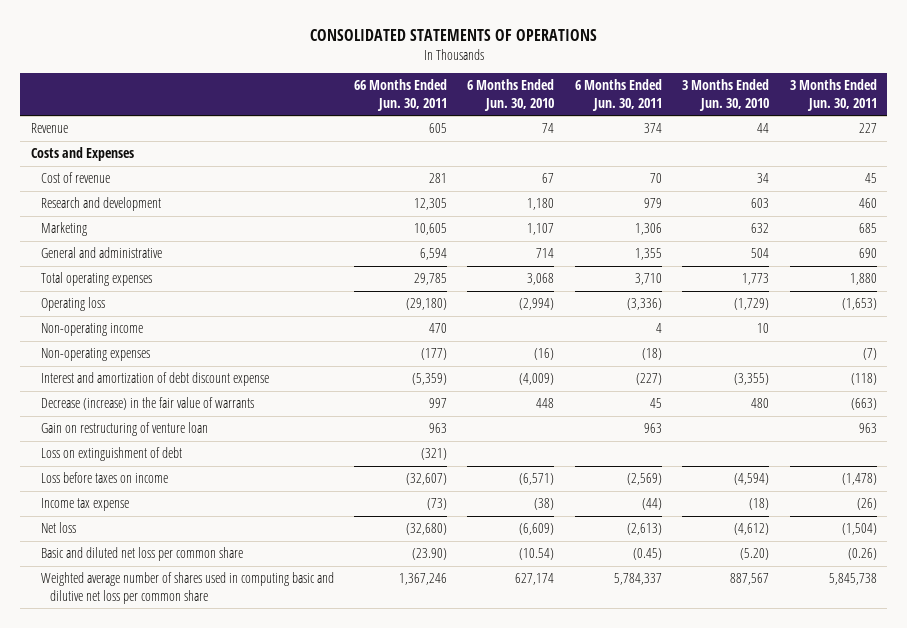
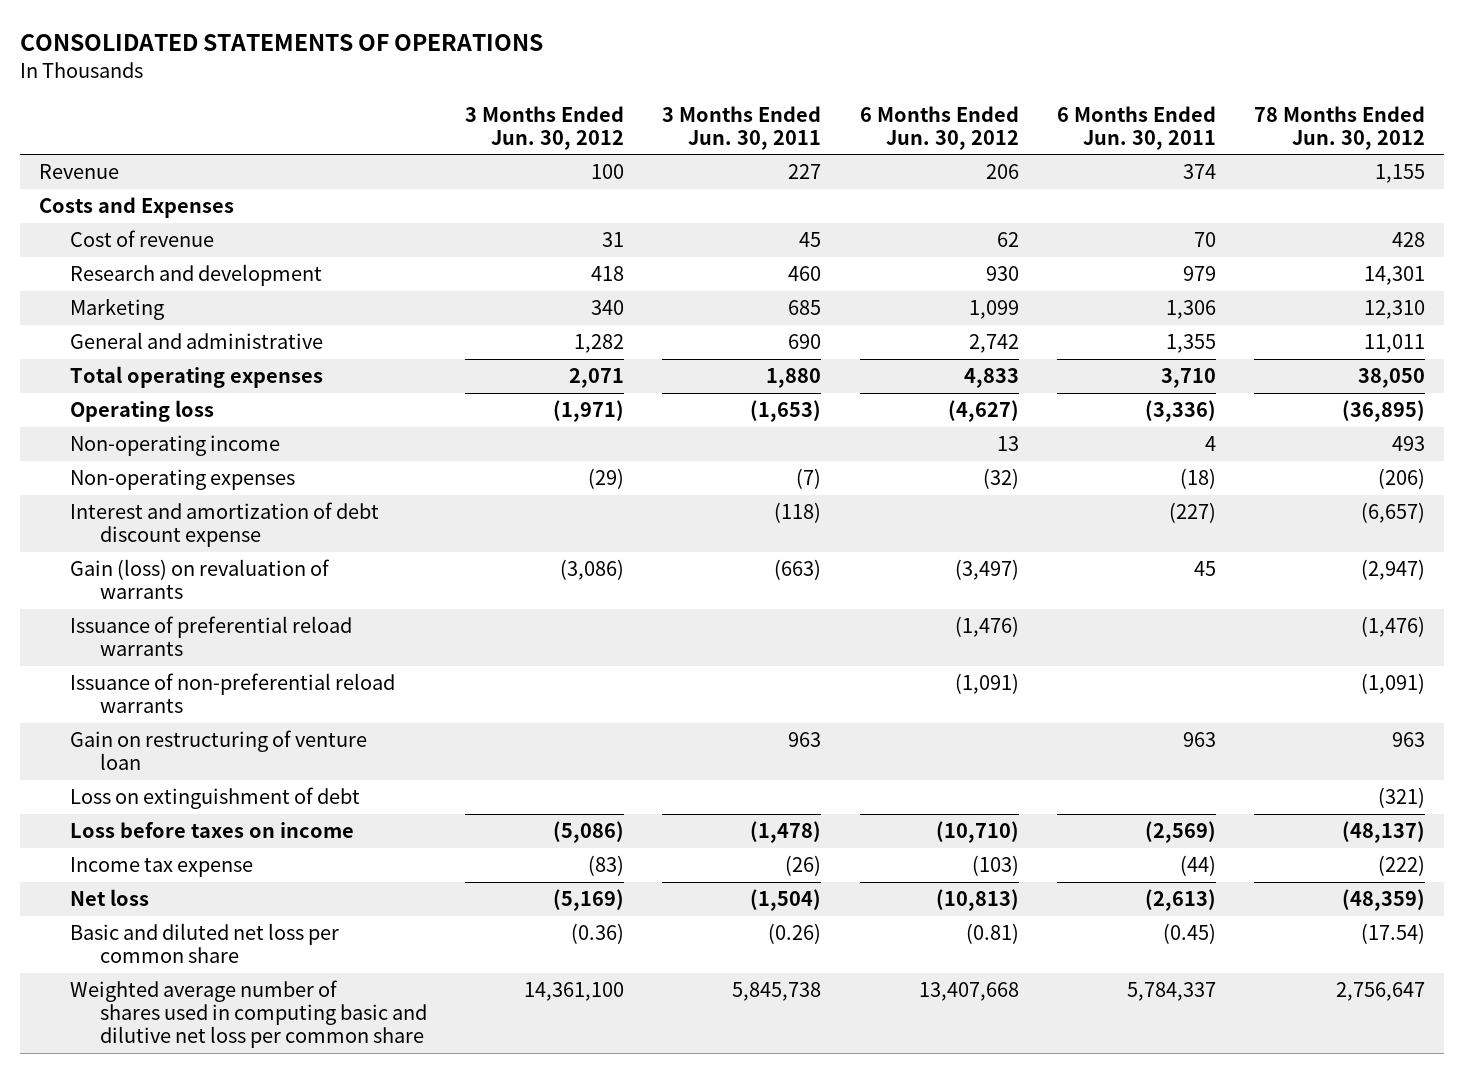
- | 66 Months Ended Jun. 30, 2011 | 6 Months Ended Jun. 30, 2010 | 6 Months Ended Jun. 30, 2011 | 3 Months Ended Jun. 30, 2010 | 3 Months Ended Jun. 30, 2011
+ | 3 Months Ended Jun. 30, 2012 | 3 Months Ended Jun. 30, 2011 | 6 Months Ended Jun. 30, 2012 | 6 Months Ended Jun. 30, 2011 | 78 Months Ended Jun. 30, 2012
- Decrease (increase) in the fair value of warrants | 997 | 448 | 45 | 480 | (663)
+ Gain (loss) on revaluation of warrants | (3,086) | (663) | (3,497) | 45 | (2,947)
+ Issuance of preferential reload warrants | | | (1,476) | | (1,476)
+ Issuance of non-preferential reload warrants | | | (1,091) | | (1,091)

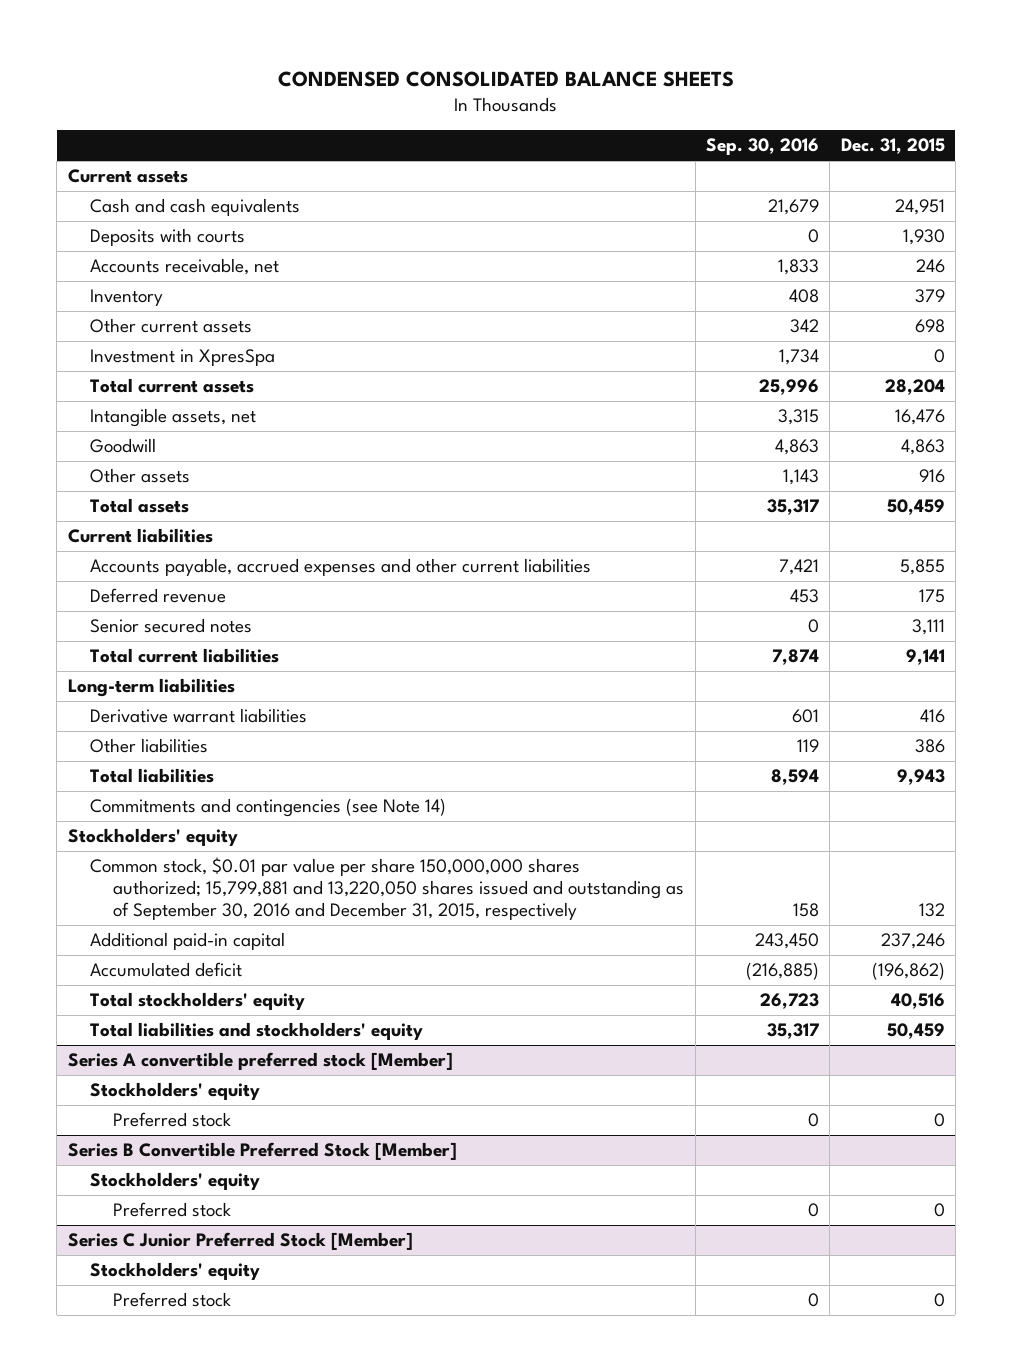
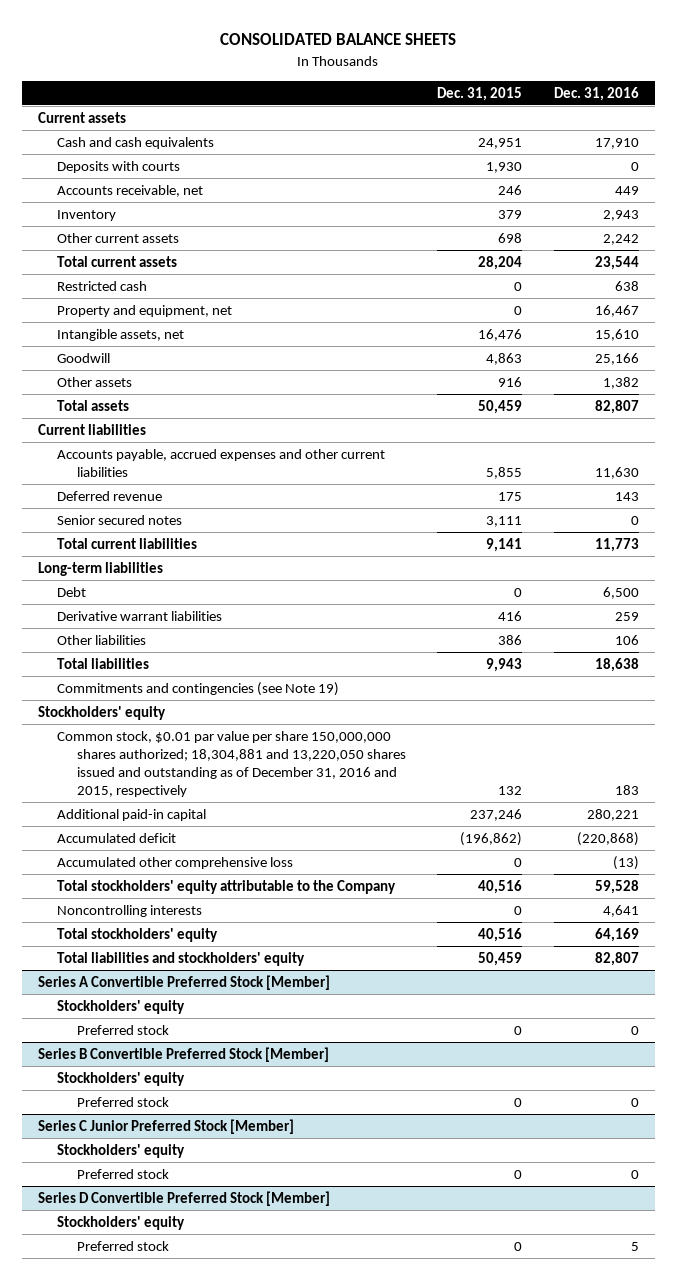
- CONDENSED CONSOLIDATED BALANCE SHEETS
+ CONSOLIDATED BALANCE SHEETS
- | Sep. 30, 2016 | Dec. 31, 2015
+ | Dec. 31, 2015 | Dec. 31, 2016
- Investment in XpresSpa | 1,734 | 0
+ Restricted cash | 0 | 638
+ Property and equipment, net | 0 | 16,467
+ Debt | 0 | 6,500
- Commitments and contingencies (see Note 14)
+ Commitments and contingencies (see Note 19)
- Common stock, $0.01 par value per share 150,000,000 shares authorized; 15,799,881 and 13,220,050 shares issued and outstanding as of September 30, 2016 and December 31, 2015, respectively | 158 | 132
+ Common stock, $0.01 par value per share 150,000,000 shares authorized; 18,304,881 and 13,220,050 shares issued and outstanding as of December 31, 2016 and 2015, respectively | 132 | 183
+ Accumulated other comprehensive loss | 0 | (13)
+ Total stockholders' equity attributable to the Company | 40,516 | 59,528
+ Noncontrolling interests | 0 | 4,641
- Series A convertible preferred stock [Member]
+ Series A Convertible Preferred Stock [Member]
+ Series D Convertible Preferred Stock [Member]
+ Stockholders' equity
+ Preferred stock | 0 | 5

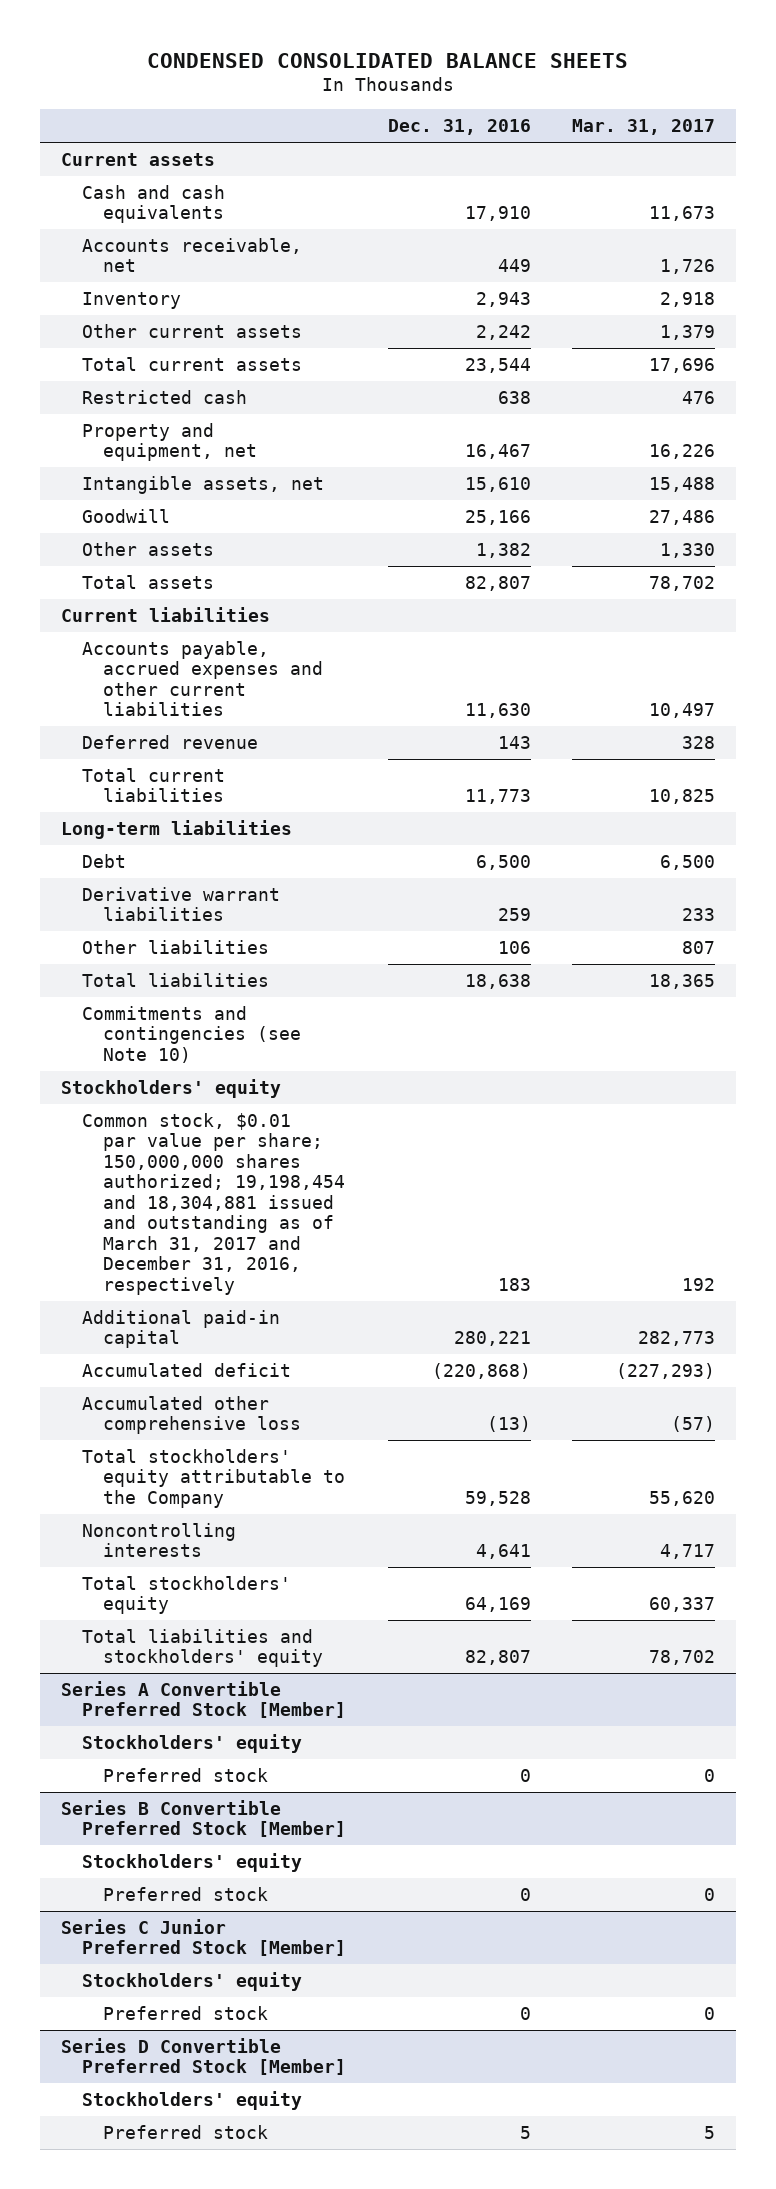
- CONSOLIDATED BALANCE SHEETS
+ CONDENSED CONSOLIDATED BALANCE SHEETS
- | Dec. 31, 2015 | Dec. 31, 2016
+ | Dec. 31, 2016 | Mar. 31, 2017
- Deposits with courts | 1,930 | 0
- Senior secured notes | 3,111 | 0
- Commitments and contingencies (see Note 19)
+ Commitments and contingencies (see Note 10)
- Common stock, $0.01 par value per share 150,000,000 shares authorized; 18,304,881 and 13,220,050 shares issued and outstanding as of December 31, 2016 and 2015, respectively | 132 | 183
+ Common stock, $0.01 par value per share; 150,000,000 shares authorized; 19,198,454 and 18,304,881 issued and outstanding as of March 31, 2017 and December 31, 2016, respectively | 183 | 192

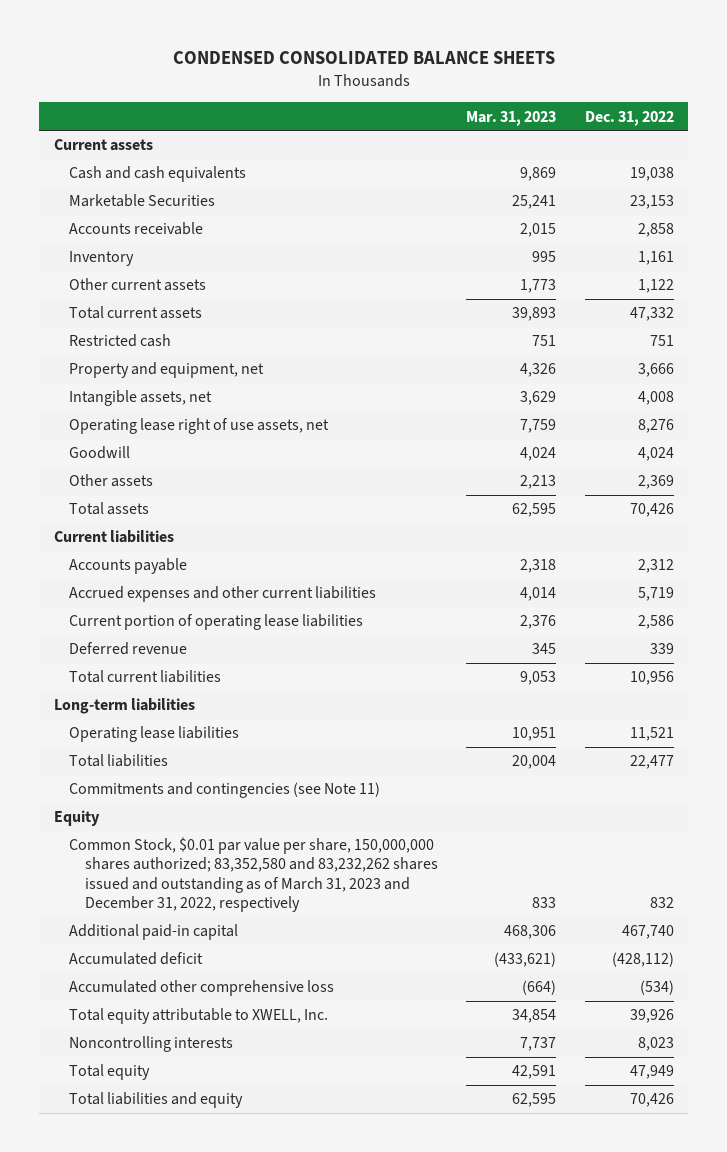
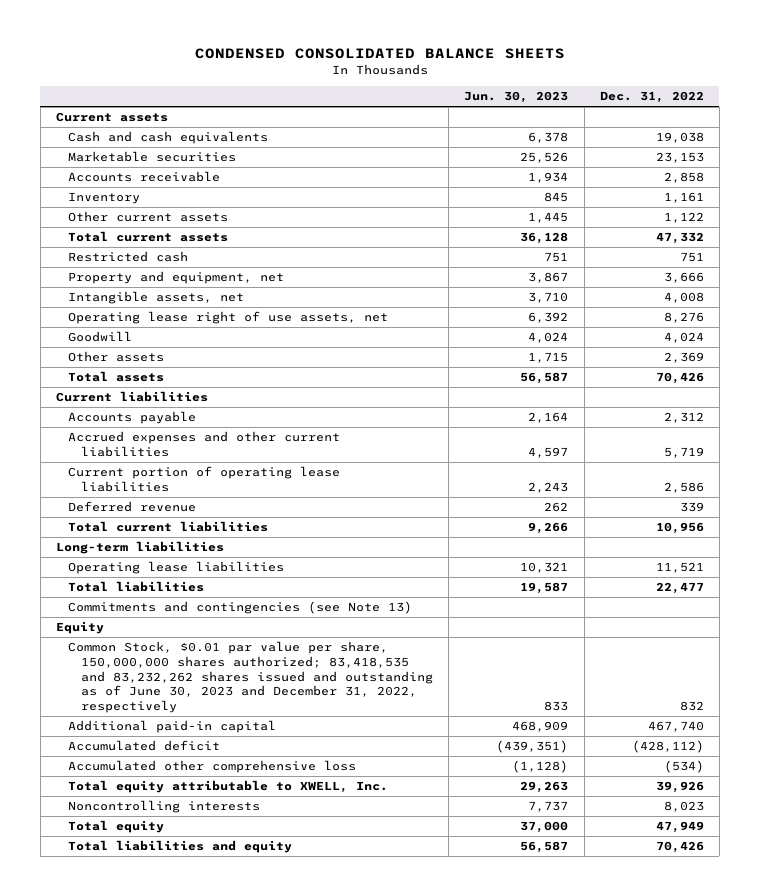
- | Mar. 31, 2023 | Dec. 31, 2022
+ | Jun. 30, 2023 | Dec. 31, 2022
- Marketable Securities | 25,241 | 23,153
+ Marketable securities | 25,526 | 23,153
- Commitments and contingencies (see Note 11)
+ Commitments and contingencies (see Note 13)
- Common Stock, $0.01 par value per share, 150,000,000 shares authorized; 83,352,580 and 83,232,262 shares issued and outstanding as of March 31, 2023 and December 31, 2022, respectively | 833 | 832
+ Common Stock, $0.01 par value per share, 150,000,000 shares authorized; 83,418,535 and 83,232,262 shares issued and outstanding as of June 30, 2023 and December 31, 2022, respectively | 833 | 832

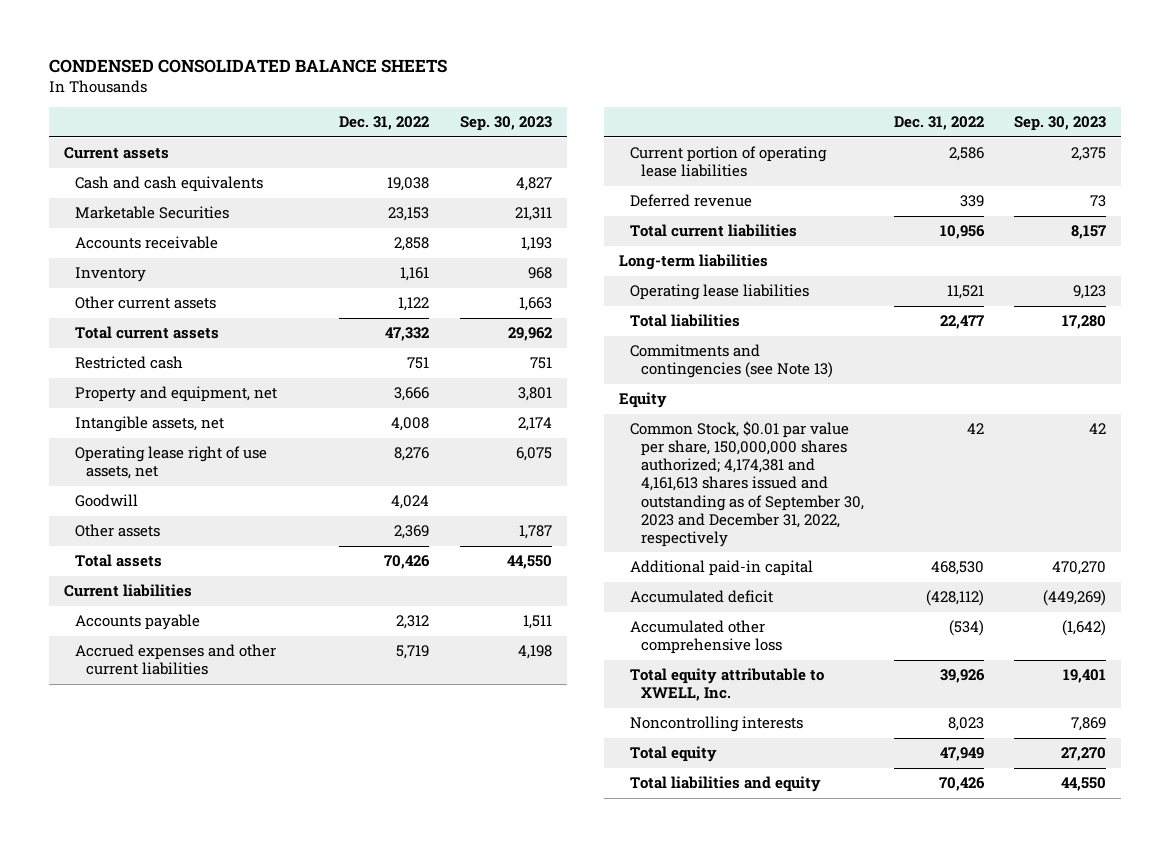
- | Jun. 30, 2023 | Dec. 31, 2022
+ | Dec. 31, 2022 | Sep. 30, 2023
- Marketable securities | 25,526 | 23,153
+ Marketable Securities | 23,153 | 21,311
- Common Stock, $0.01 par value per share, 150,000,000 shares authorized; 83,418,535 and 83,232,262 shares issued and outstanding as of June 30, 2023 and December 31, 2022, respectively | 833 | 832
- Additional paid-in capital | 468,909 | 467,740
+ Common Stock, $0.01 par value per share, 150,000,000 shares authorized; 4,174,381 and 4,161,613 shares issued and outstanding as of September 30, 2023 and December 31, 2022, respectively | 42 | 42
+ Additional paid-in capital | 468,530 | 470,270

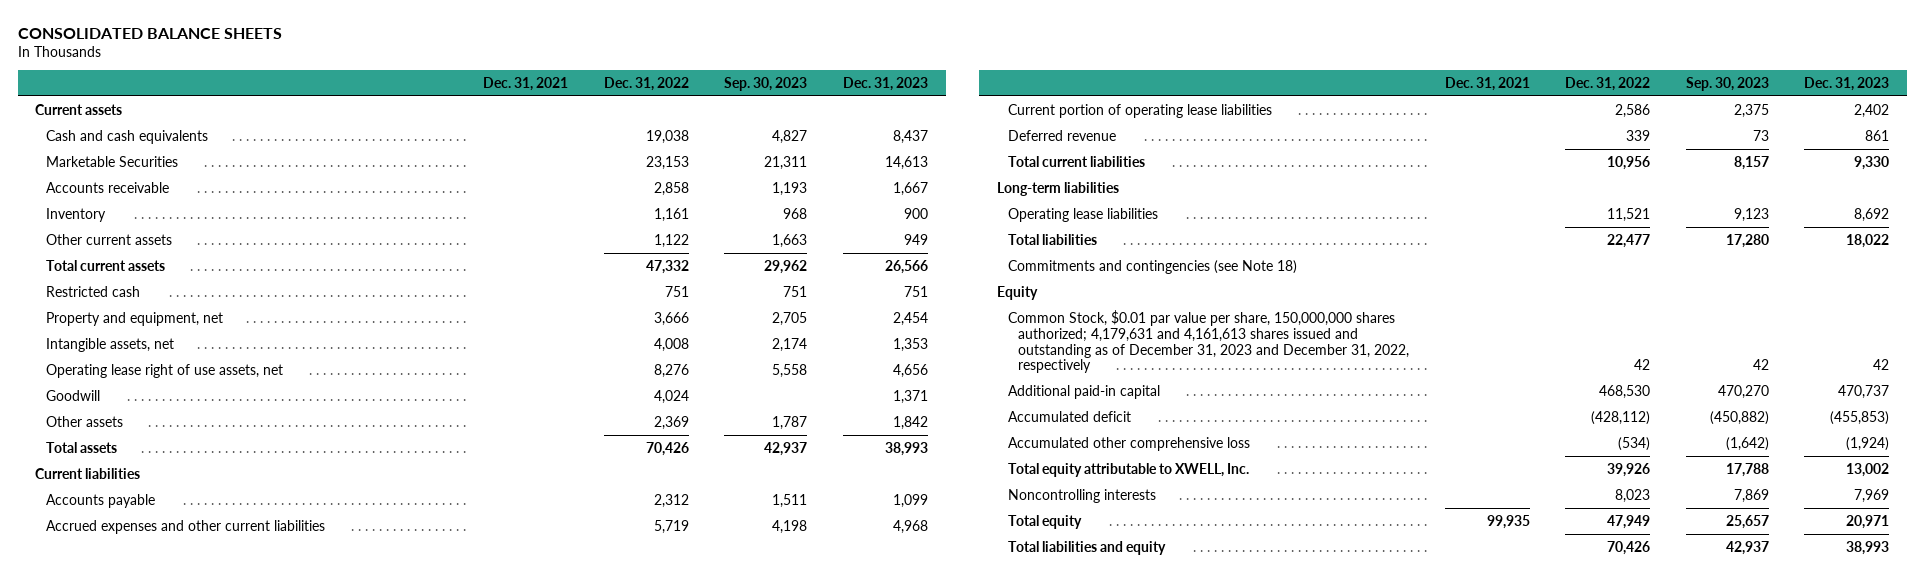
- CONDENSED CONSOLIDATED BALANCE SHEETS
+ CONSOLIDATED BALANCE SHEETS
- | Dec. 31, 2022 | Sep. 30, 2023
+ | Dec. 31, 2021 | Dec. 31, 2022 | Sep. 30, 2023 | Dec. 31, 2023
- Property and equipment, net | 3,666 | 3,801
+ Property and equipment, net | | 3,666 | 2,705 | 2,454
- Operating lease right of use assets, net | 8,276 | 6,075
+ Operating lease right of use assets, net | | 8,276 | 5,558 | 4,656
- Total assets | 70,426 | 44,550
+ Total assets | | 70,426 | 42,937 | 38,993
- Commitments and contingencies (see Note 13)
+ Commitments and contingencies (see Note 18)
- Common Stock, $0.01 par value per share, 150,000,000 shares authorized; 4,174,381 and 4,161,613 shares issued and outstanding as of September 30, 2023 and December 31, 2022, respectively | 42 | 42
+ Common Stock, $0.01 par value per share, 150,000,000 shares authorized; 4,179,631 and 4,161,613 shares issued and outstanding as of December 31, 2023 and December 31, 2022, respectively | | 42 | 42 | 42
- Accumulated deficit | (428,112) | (449,269)
+ Accumulated deficit | | (428,112) | (450,882) | (455,853)
- Total equity attributable to XWELL, Inc. | 39,926 | 19,401
+ Total equity attributable to XWELL, Inc. | | 39,926 | 17,788 | 13,002
- Total equity | 47,949 | 27,270
- Total liabilities and equity | 70,426 | 44,550
+ Total equity | 99,935 | 47,949 | 25,657 | 20,971
+ Total liabilities and equity | | 70,426 | 42,937 | 38,993

